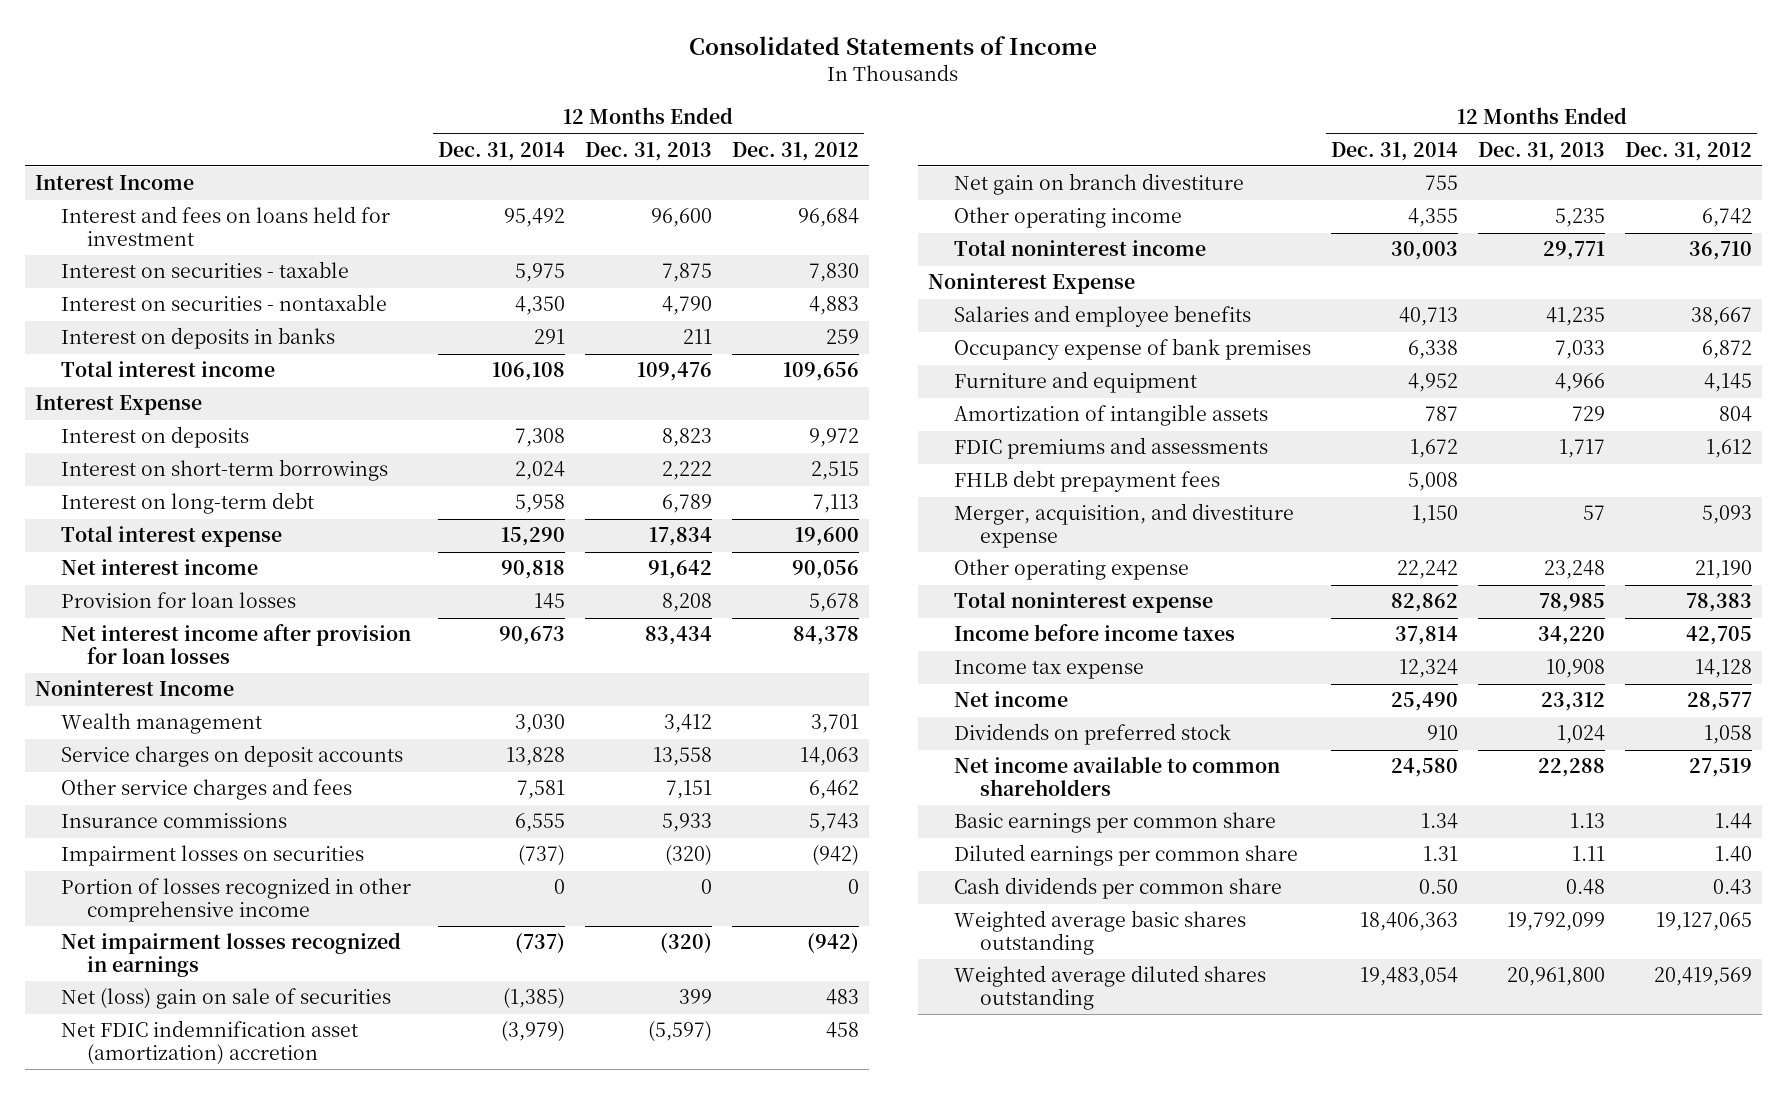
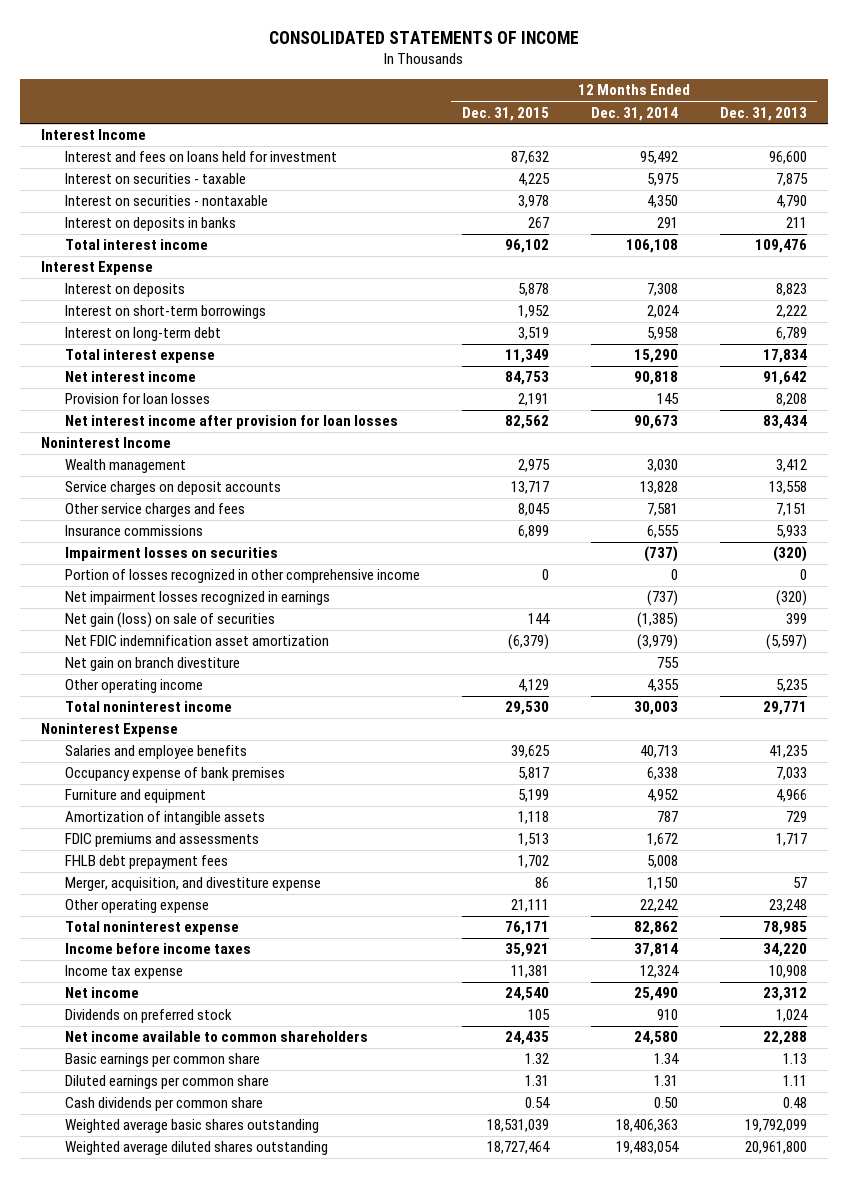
- Consolidated Statements of Income
+ CONSOLIDATED STATEMENTS OF INCOME
- | 12 Months Ended Dec. 31, 2014 | 12 Months Ended Dec. 31, 2013 | 12 Months Ended Dec. 31, 2012
+ | 12 Months Ended Dec. 31, 2015 | 12 Months Ended Dec. 31, 2014 | 12 Months Ended Dec. 31, 2013
- Net (loss) gain on sale of securities | (1,385) | 399 | 483
- Net FDIC indemnification asset (amortization) accretion | (3,979) | (5,597) | 458
+ Net gain (loss) on sale of securities | 144 | (1,385) | 399
+ Net FDIC indemnification asset amortization | (6,379) | (3,979) | (5,597)

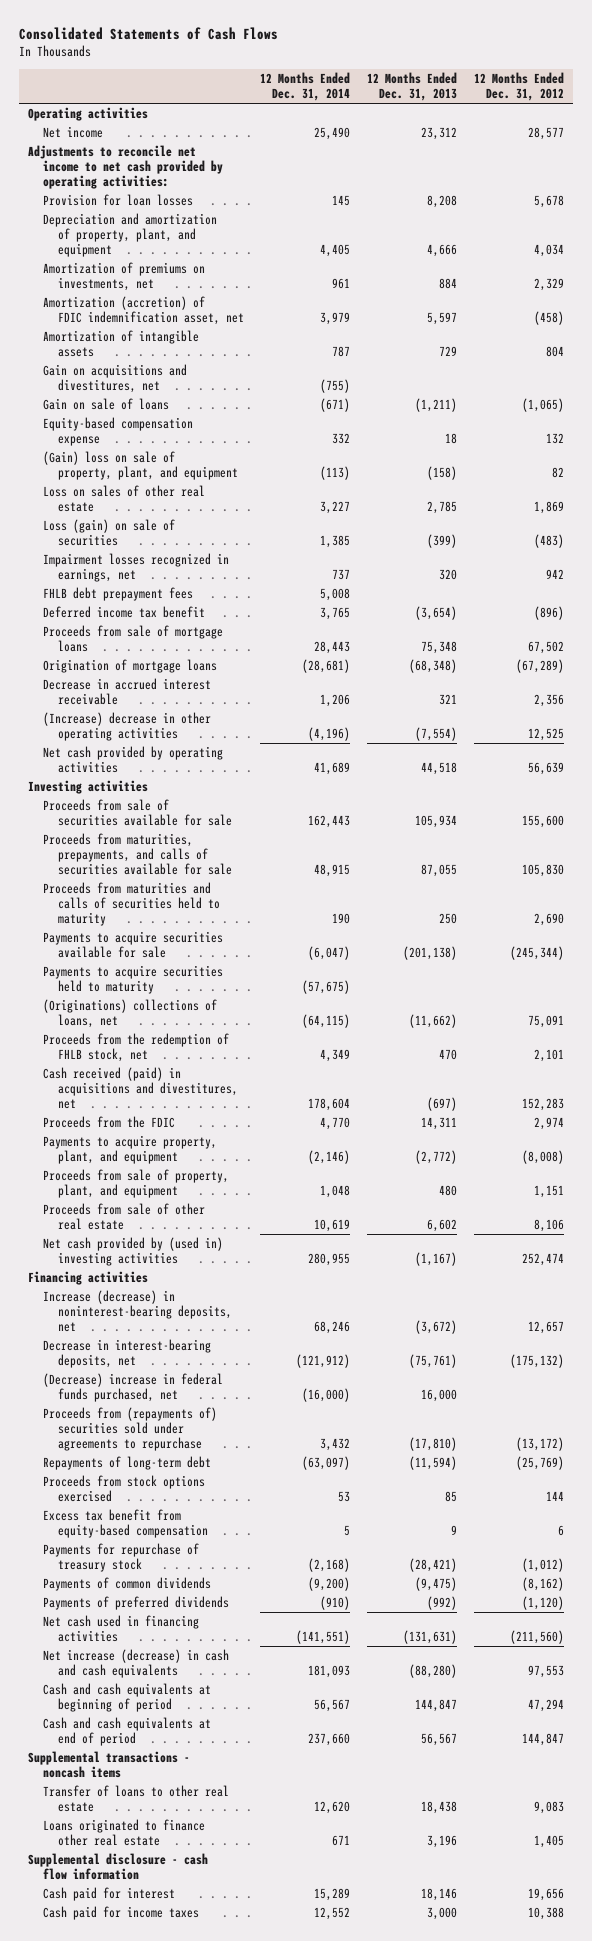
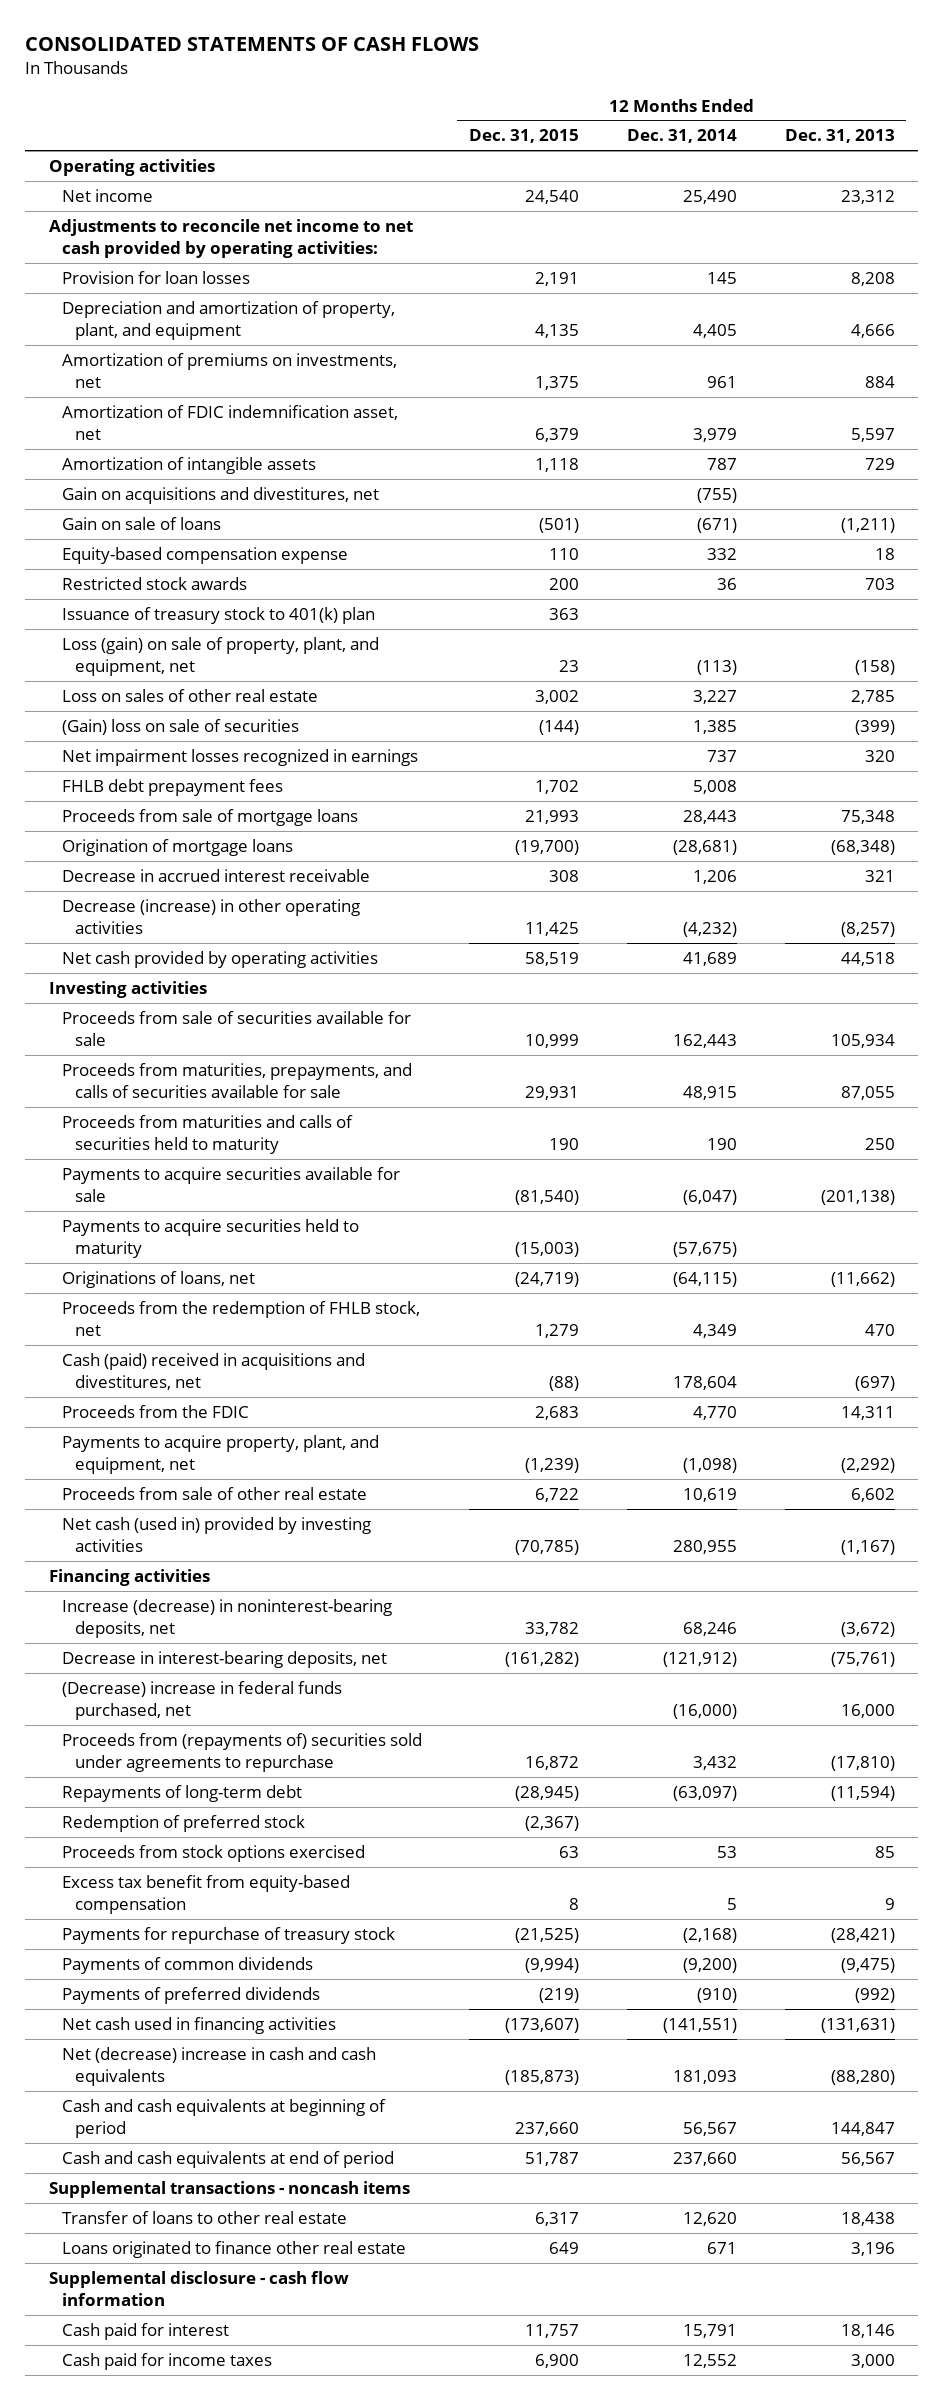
- Consolidated Statements of Cash Flows
+ CONSOLIDATED STATEMENTS OF CASH FLOWS
- | 12 Months Ended Dec. 31, 2014 | 12 Months Ended Dec. 31, 2013 | 12 Months Ended Dec. 31, 2012
+ | 12 Months Ended Dec. 31, 2015 | 12 Months Ended Dec. 31, 2014 | 12 Months Ended Dec. 31, 2013
- Amortization (accretion) of FDIC indemnification asset, net | 3,979 | 5,597 | (458)
+ Amortization of FDIC indemnification asset, net | 6,379 | 3,979 | 5,597
- (Gain) loss on sale of property, plant, and equipment | (113) | (158) | 82
+ Restricted stock awards | 200 | 36 | 703
+ Issuance of treasury stock to 401(k) plan | 363 | |
+ Loss (gain) on sale of property, plant, and equipment, net | 23 | (113) | (158)
- Loss (gain) on sale of securities | 1,385 | (399) | (483)
- Impairment losses recognized in earnings, net | 737 | 320 | 942
+ (Gain) loss on sale of securities | (144) | 1,385 | (399)
+ Net impairment losses recognized in earnings | | 737 | 320
- Deferred income tax benefit | 3,765 | (3,654) | (896)
- (Increase) decrease in other operating activities | (4,196) | (7,554) | 12,525
+ Decrease (increase) in other operating activities | 11,425 | (4,232) | (8,257)
- (Originations) collections of loans, net | (64,115) | (11,662) | 75,091
+ Originations of loans, net | (24,719) | (64,115) | (11,662)
- Cash received (paid) in acquisitions and divestitures, net | 178,604 | (697) | 152,283
+ Cash (paid) received in acquisitions and divestitures, net | (88) | 178,604 | (697)
- Payments to acquire property, plant, and equipment | (2,146) | (2,772) | (8,008)
- Proceeds from sale of property, plant, and equipment | 1,048 | 480 | 1,151
+ Payments to acquire property, plant, and equipment, net | (1,239) | (1,098) | (2,292)
- Net cash provided by (used in) investing activities | 280,955 | (1,167) | 252,474
+ Net cash (used in) provided by investing activities | (70,785) | 280,955 | (1,167)
+ Redemption of preferred stock | (2,367) | |
- Net increase (decrease) in cash and cash equivalents | 181,093 | (88,280) | 97,553
+ Net (decrease) increase in cash and cash equivalents | (185,873) | 181,093 | (88,280)
- Cash paid for interest | 15,289 | 18,146 | 19,656
+ Cash paid for interest | 11,757 | 15,791 | 18,146

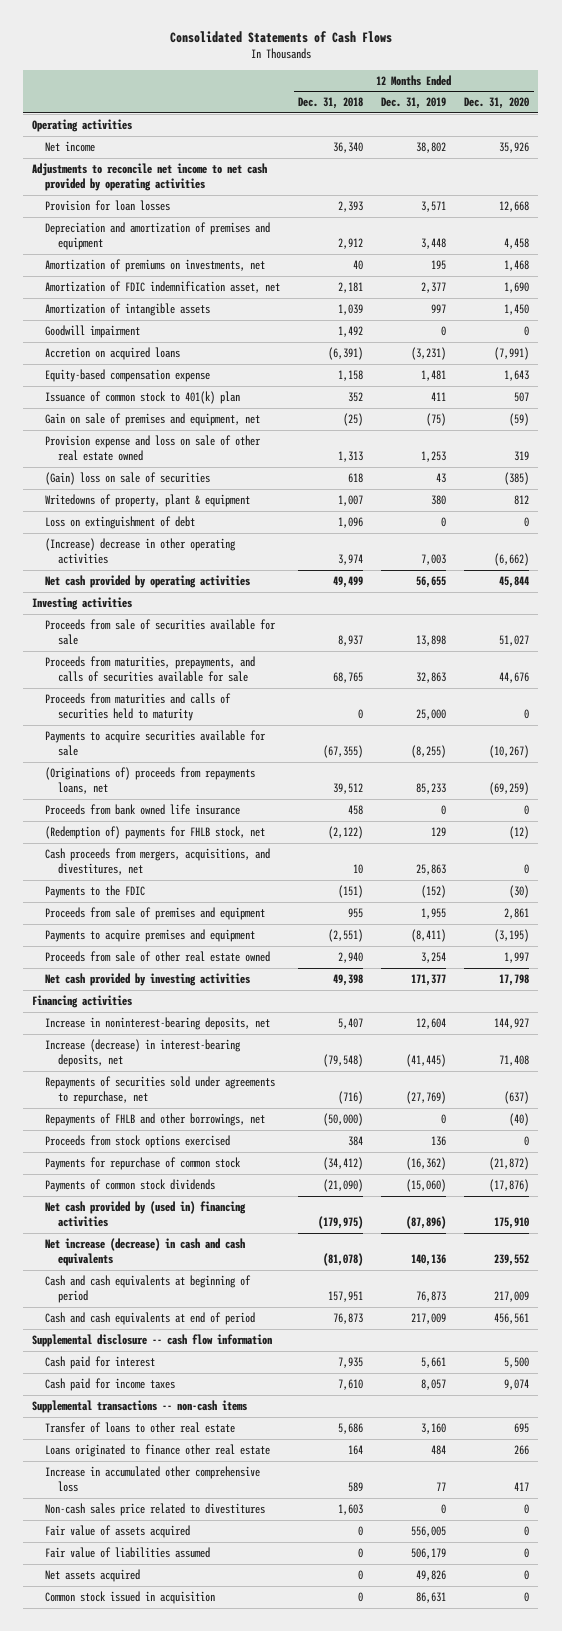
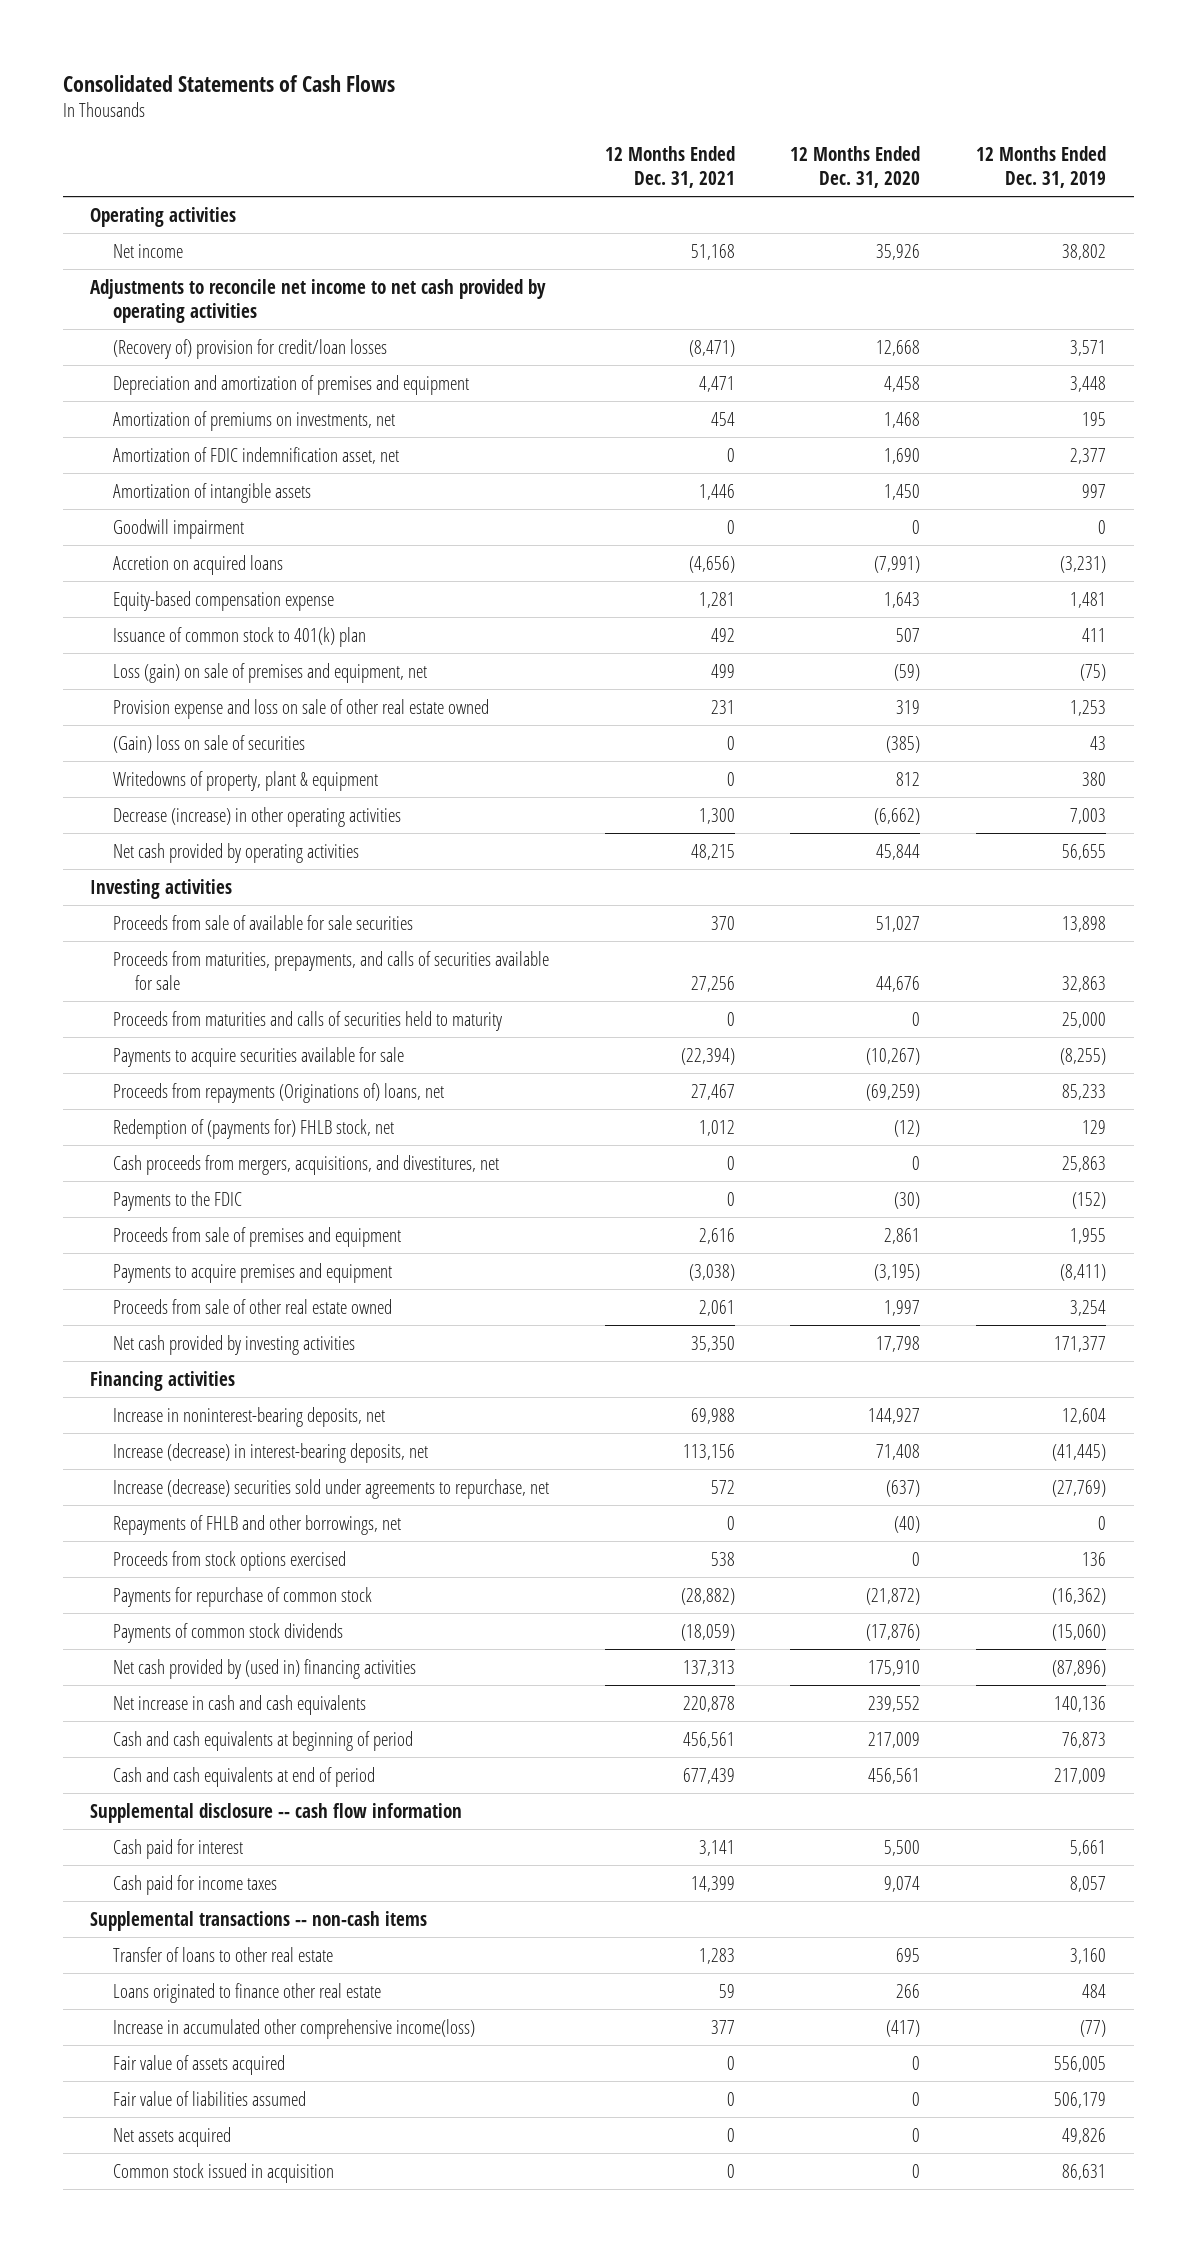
- | 12 Months Ended Dec. 31, 2018 | 12 Months Ended Dec. 31, 2019 | 12 Months Ended Dec. 31, 2020
+ | 12 Months Ended Dec. 31, 2021 | 12 Months Ended Dec. 31, 2020 | 12 Months Ended Dec. 31, 2019
- Provision for loan losses | 2,393 | 3,571 | 12,668
+ (Recovery of) provision for credit/loan losses | (8,471) | 12,668 | 3,571
- Gain on sale of premises and equipment, net | (25) | (75) | (59)
+ Loss (gain) on sale of premises and equipment, net | 499 | (59) | (75)
- Loss on extinguishment of debt | 1,096 | 0 | 0
- (Increase) decrease in other operating activities | 3,974 | 7,003 | (6,662)
+ Decrease (increase) in other operating activities | 1,300 | (6,662) | 7,003
- Proceeds from sale of securities available for sale | 8,937 | 13,898 | 51,027
+ Proceeds from sale of available for sale securities | 370 | 51,027 | 13,898
- (Originations of) proceeds from repayments loans, net | 39,512 | 85,233 | (69,259)
- Proceeds from bank owned life insurance | 458 | 0 | 0
- (Redemption of) payments for FHLB stock, net | (2,122) | 129 | (12)
+ Proceeds from repayments (Originations of) loans, net | 27,467 | (69,259) | 85,233
+ Redemption of (payments for) FHLB stock, net | 1,012 | (12) | 129
- Repayments of securities sold under agreements to repurchase, net | (716) | (27,769) | (637)
+ Increase (decrease) securities sold under agreements to repurchase, net | 572 | (637) | (27,769)
- Net increase (decrease) in cash and cash equivalents | (81,078) | 140,136 | 239,552
+ Net increase in cash and cash equivalents | 220,878 | 239,552 | 140,136
- Increase in accumulated other comprehensive loss | 589 | 77 | 417
- Non-cash sales price related to divestitures | 1,603 | 0 | 0
+ Increase in accumulated other comprehensive income(loss) | 377 | (417) | (77)

